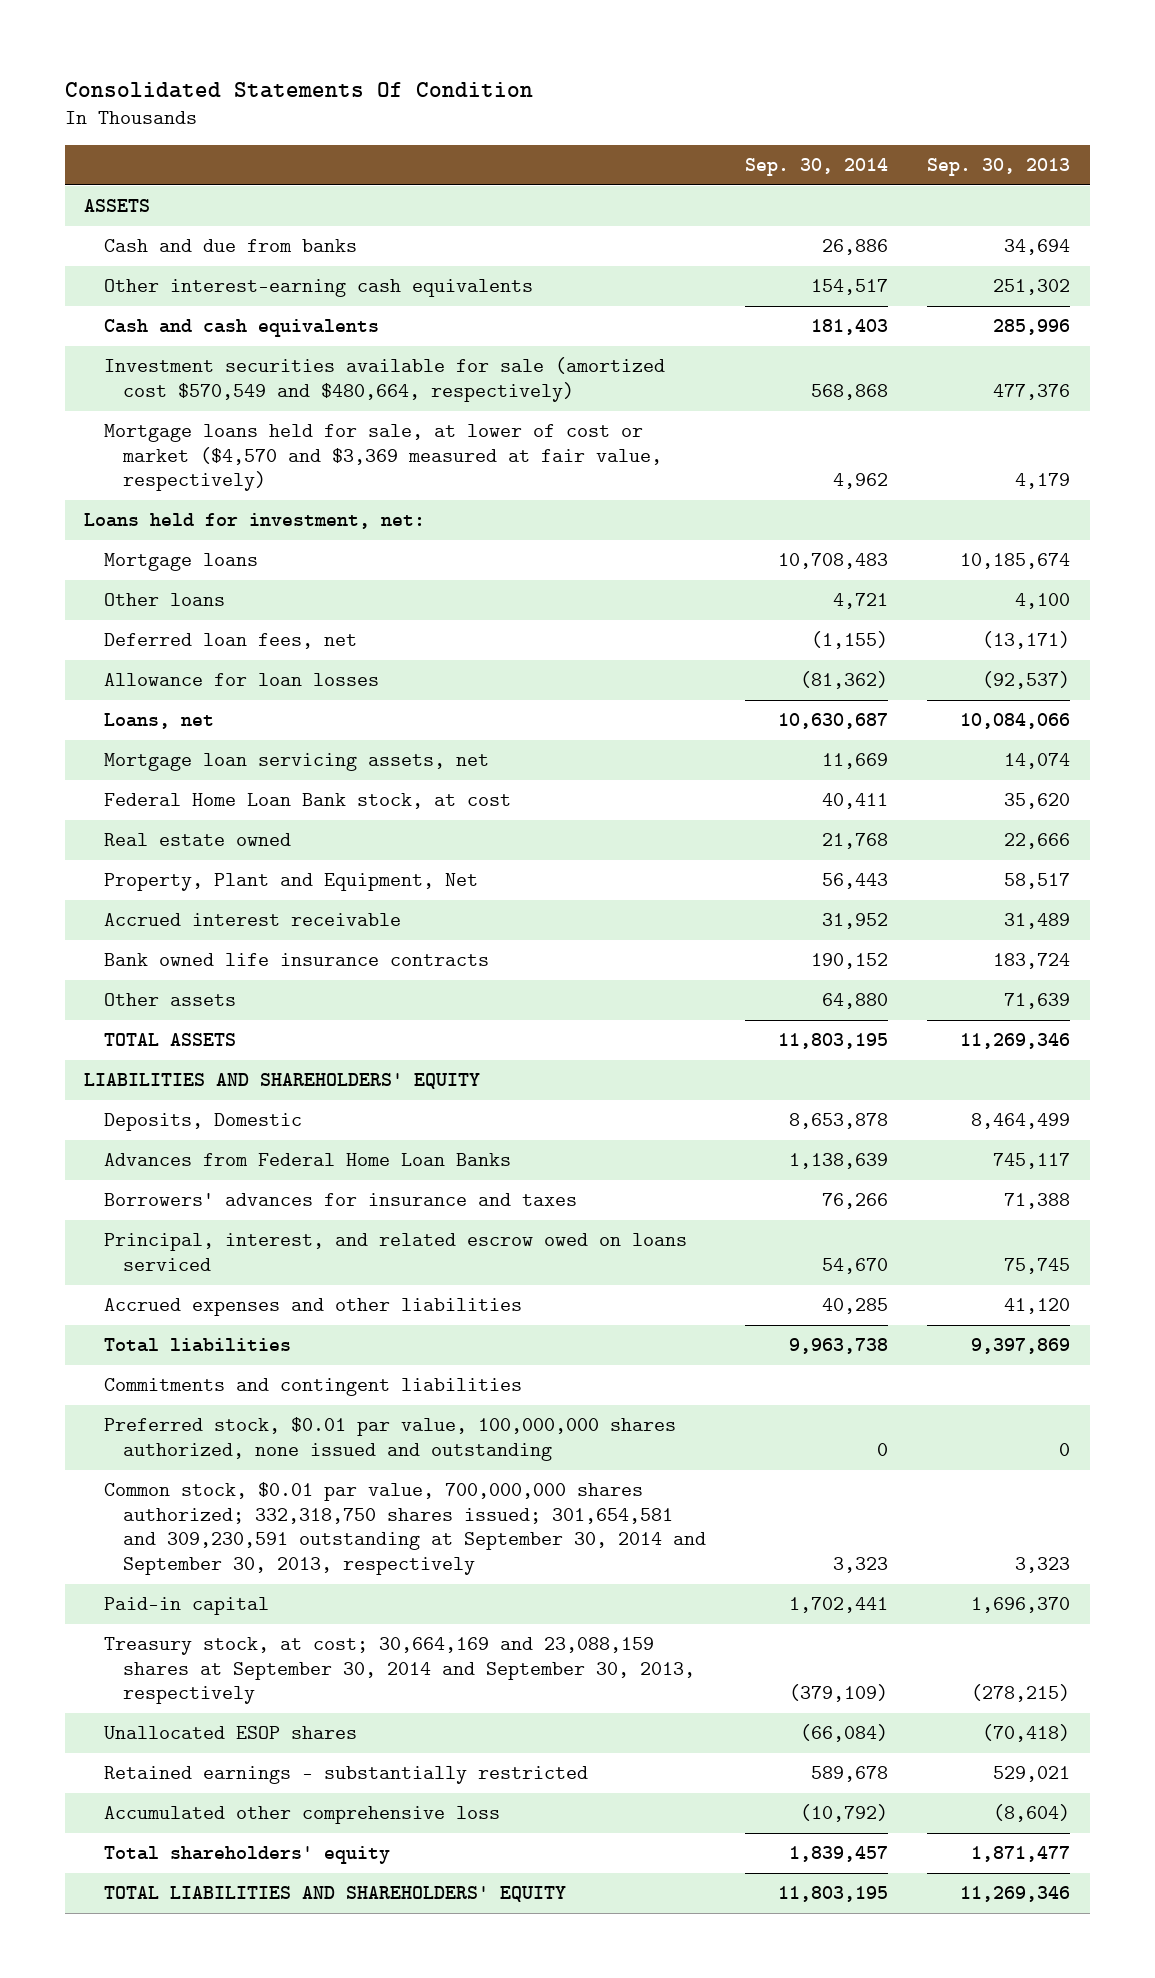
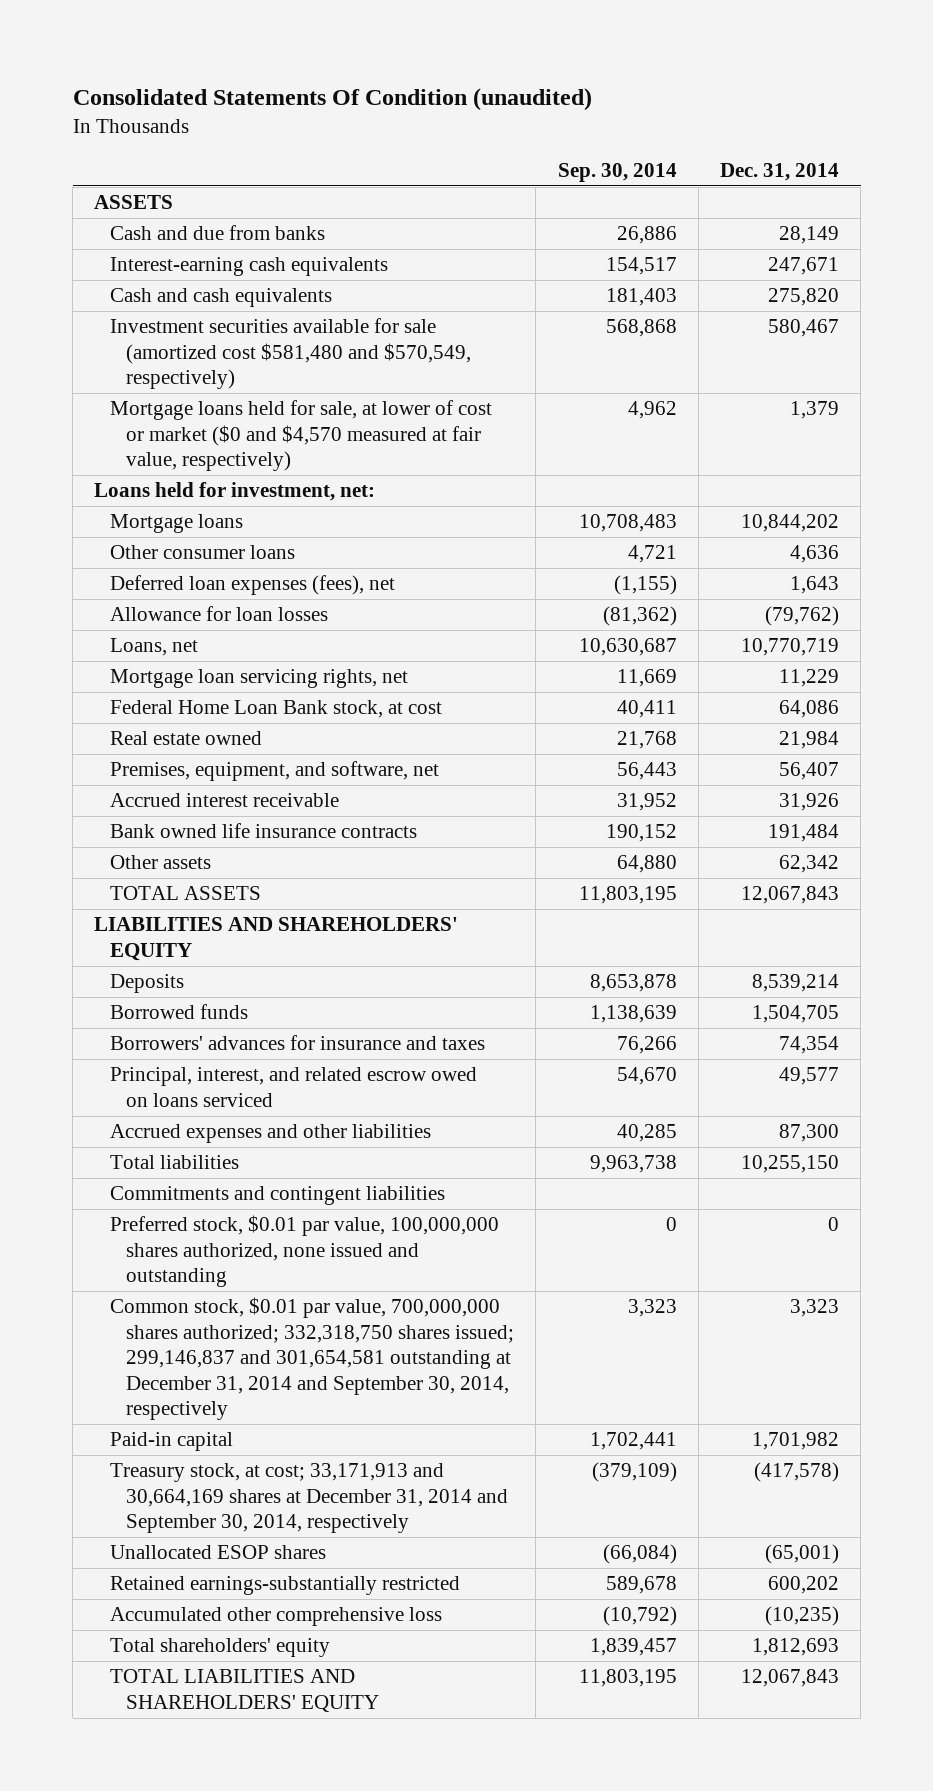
- Consolidated Statements Of Condition
+ Consolidated Statements Of Condition (unaudited)
- | Sep. 30, 2014 | Sep. 30, 2013
+ | Sep. 30, 2014 | Dec. 31, 2014
- Other interest-earning cash equivalents | 154,517 | 251,302
+ Interest-earning cash equivalents | 154,517 | 247,671
- Investment securities available for sale (amortized cost $570,549 and $480,664, respectively) | 568,868 | 477,376
- Mortgage loans held for sale, at lower of cost or market ($4,570 and $3,369 measured at fair value, respectively) | 4,962 | 4,179
+ Investment securities available for sale (amortized cost $581,480 and $570,549, respectively) | 568,868 | 580,467
+ Mortgage loans held for sale, at lower of cost or market ($0 and $4,570 measured at fair value, respectively) | 4,962 | 1,379
- Other loans | 4,721 | 4,100
- Deferred loan fees, net | (1,155) | (13,171)
+ Other consumer loans | 4,721 | 4,636
+ Deferred loan expenses (fees), net | (1,155) | 1,643
- Mortgage loan servicing assets, net | 11,669 | 14,074
+ Mortgage loan servicing rights, net | 11,669 | 11,229
- Property, Plant and Equipment, Net | 56,443 | 58,517
+ Premises, equipment, and software, net | 56,443 | 56,407
- Deposits, Domestic | 8,653,878 | 8,464,499
- Advances from Federal Home Loan Banks | 1,138,639 | 745,117
+ Deposits | 8,653,878 | 8,539,214
+ Borrowed funds | 1,138,639 | 1,504,705
- Common stock, $0.01 par value, 700,000,000 shares authorized; 332,318,750 shares issued; 301,654,581 and 309,230,591 outstanding at September 30, 2014 and September 30, 2013, respectively | 3,323 | 3,323
+ Common stock, $0.01 par value, 700,000,000 shares authorized; 332,318,750 shares issued; 299,146,837 and 301,654,581 outstanding at December 31, 2014 and September 30, 2014, respectively | 3,323 | 3,323
- Treasury stock, at cost; 30,664,169 and 23,088,159 shares at September 30, 2014 and September 30, 2013, respectively | (379,109) | (278,215)
+ Treasury stock, at cost; 33,171,913 and 30,664,169 shares at December 31, 2014 and September 30, 2014, respectively | (379,109) | (417,578)
- Retained earnings - substantially restricted | 589,678 | 529,021
+ Retained earnings-substantially restricted | 589,678 | 600,202

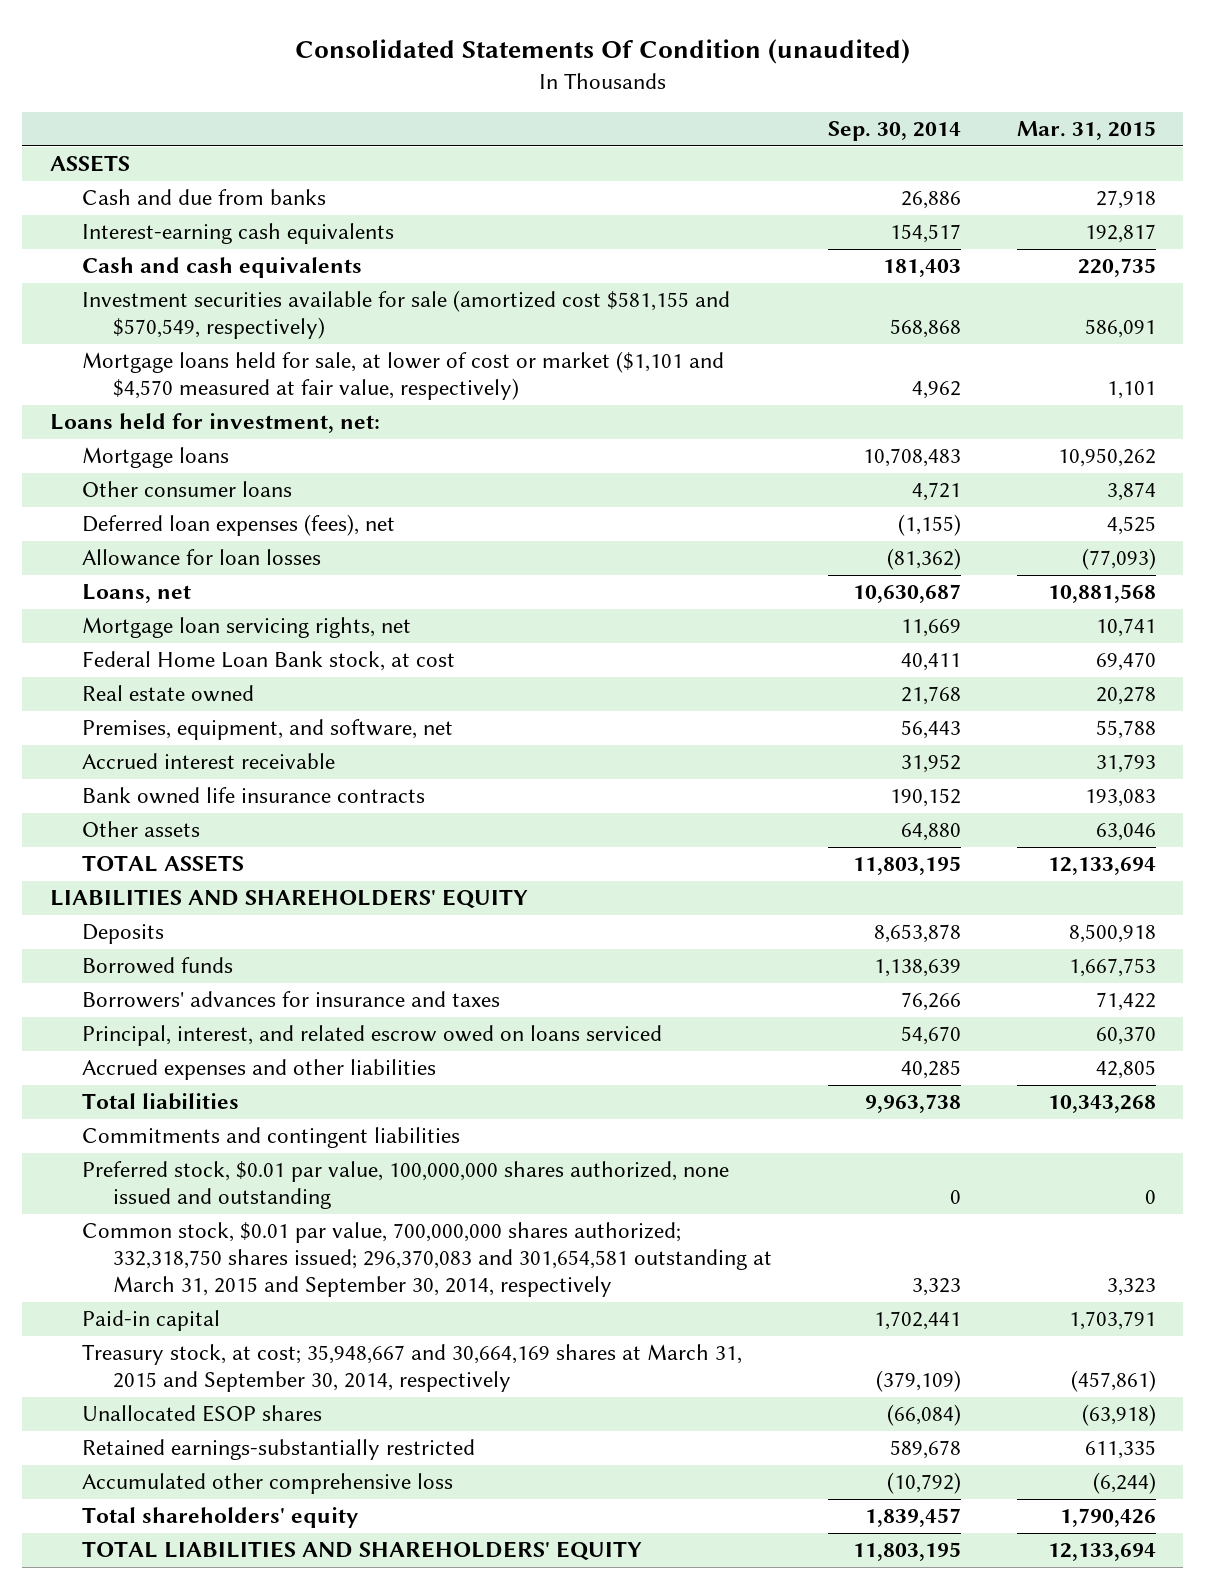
- | Sep. 30, 2014 | Dec. 31, 2014
+ | Sep. 30, 2014 | Mar. 31, 2015
- Investment securities available for sale (amortized cost $581,480 and $570,549, respectively) | 568,868 | 580,467
- Mortgage loans held for sale, at lower of cost or market ($0 and $4,570 measured at fair value, respectively) | 4,962 | 1,379
+ Investment securities available for sale (amortized cost $581,155 and $570,549, respectively) | 568,868 | 586,091
+ Mortgage loans held for sale, at lower of cost or market ($1,101 and $4,570 measured at fair value, respectively) | 4,962 | 1,101
- Common stock, $0.01 par value, 700,000,000 shares authorized; 332,318,750 shares issued; 299,146,837 and 301,654,581 outstanding at December 31, 2014 and September 30, 2014, respectively | 3,323 | 3,323
+ Common stock, $0.01 par value, 700,000,000 shares authorized; 332,318,750 shares issued; 296,370,083 and 301,654,581 outstanding at March 31, 2015 and September 30, 2014, respectively | 3,323 | 3,323
- Treasury stock, at cost; 33,171,913 and 30,664,169 shares at December 31, 2014 and September 30, 2014, respectively | (379,109) | (417,578)
+ Treasury stock, at cost; 35,948,667 and 30,664,169 shares at March 31, 2015 and September 30, 2014, respectively | (379,109) | (457,861)

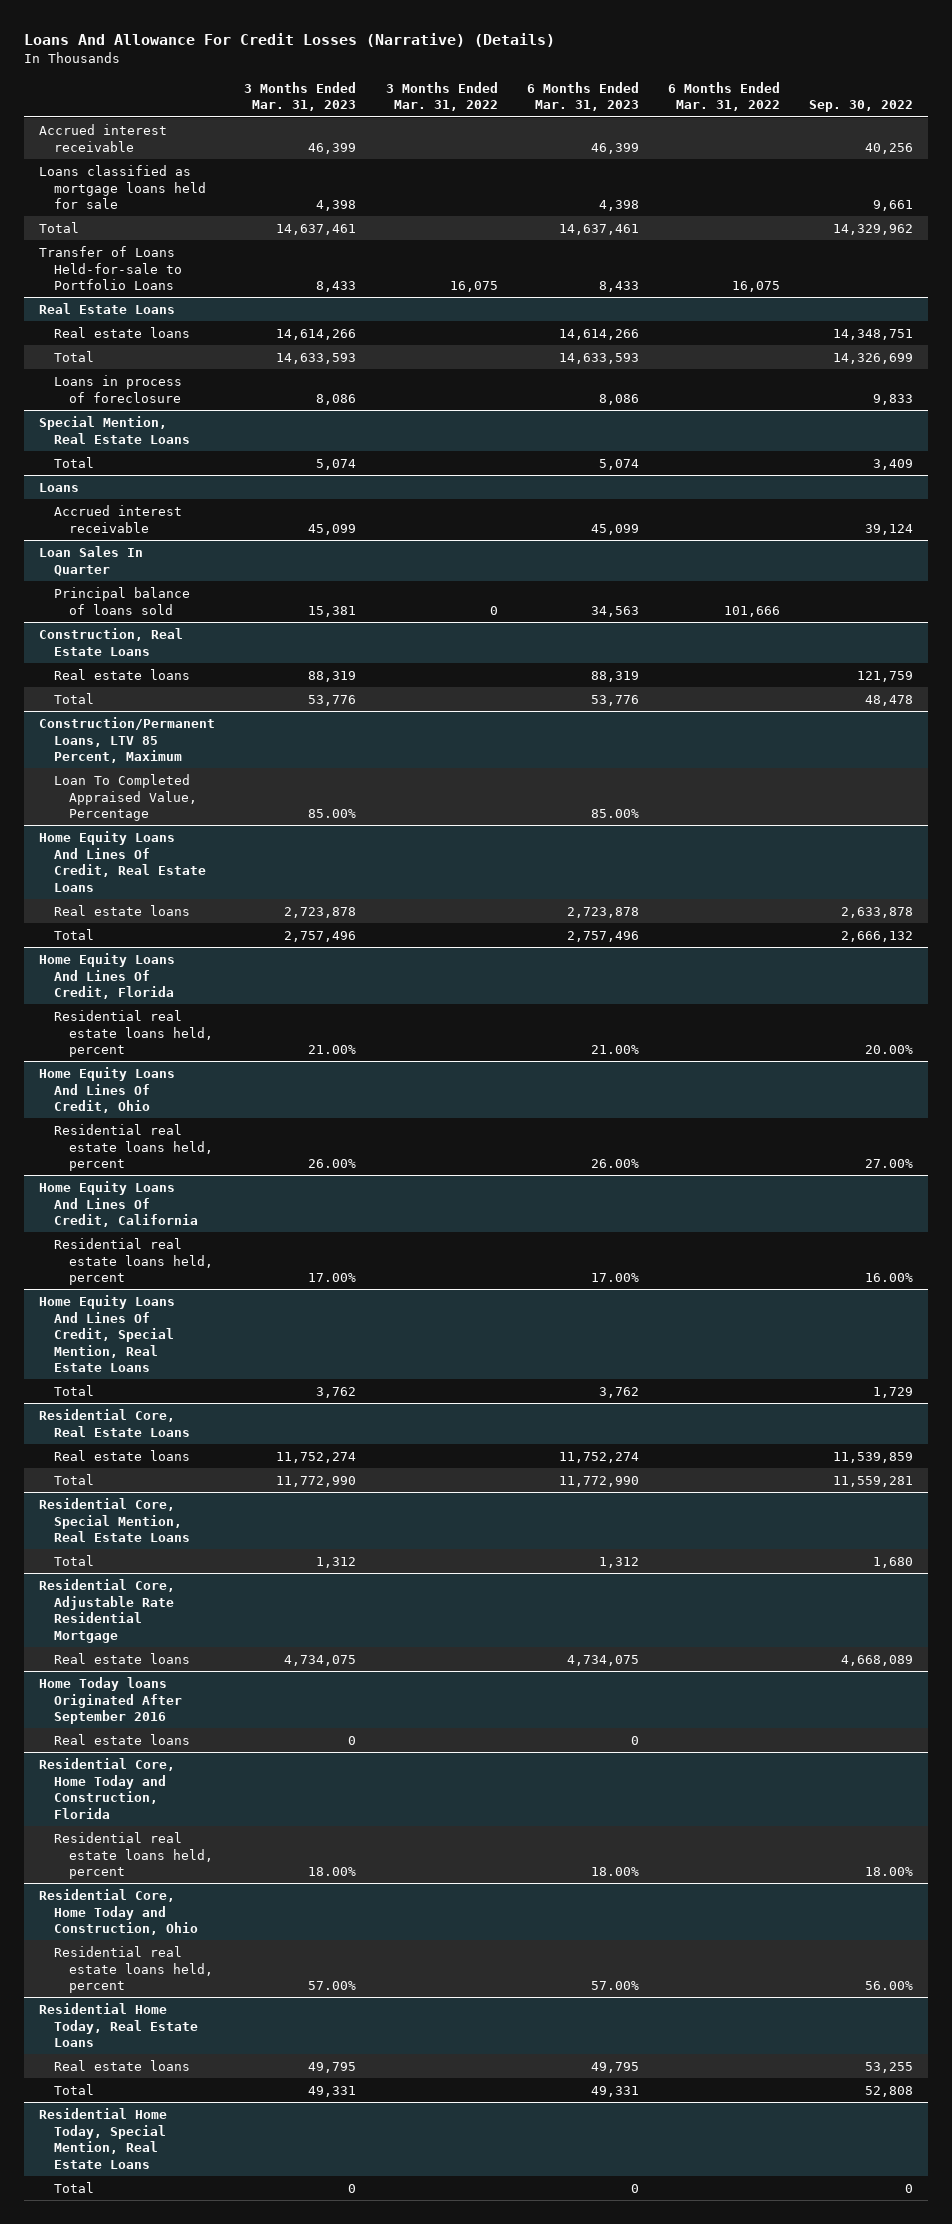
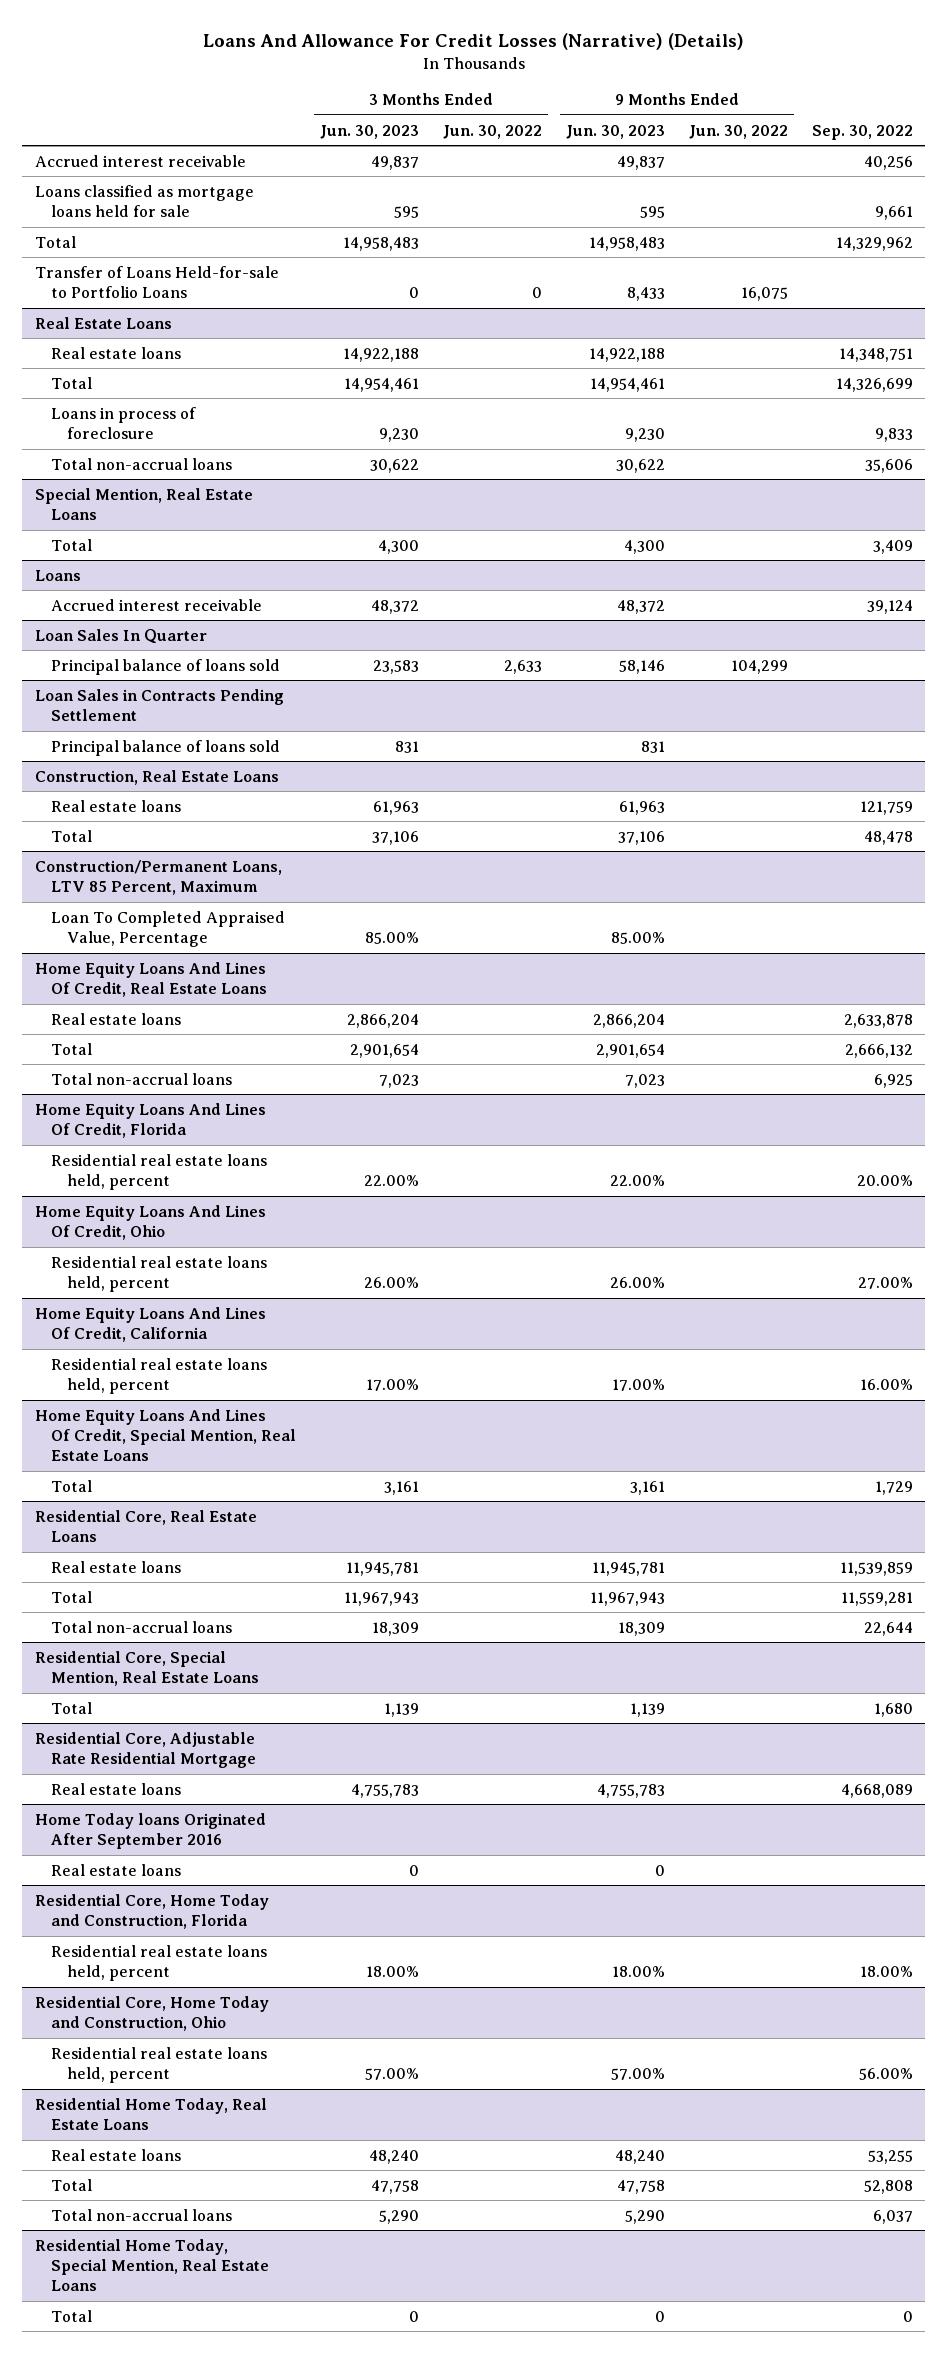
- | 3 Months Ended Mar. 31, 2023 | 3 Months Ended Mar. 31, 2022 | 6 Months Ended Mar. 31, 2023 | 6 Months Ended Mar. 31, 2022 | Sep. 30, 2022
+ | 3 Months Ended Jun. 30, 2023 | 3 Months Ended Jun. 30, 2022 | 9 Months Ended Jun. 30, 2023 | 9 Months Ended Jun. 30, 2022 | Sep. 30, 2022
@ Real Estate Loans
+ Total non-accrual loans | 30,622 | | 30,622 | | 35,606
+ Loan Sales in Contracts Pending Settlement
+ Principal balance of loans sold | 831 | | 831 | |
@ Home Equity Loans And Lines Of Credit, Real Estate Loans
+ Total non-accrual loans | 7,023 | | 7,023 | | 6,925
@ Residential Core, Real Estate Loans
+ Total non-accrual loans | 18,309 | | 18,309 | | 22,644
@ Residential Home Today, Real Estate Loans
+ Total non-accrual loans | 5,290 | | 5,290 | | 6,037

